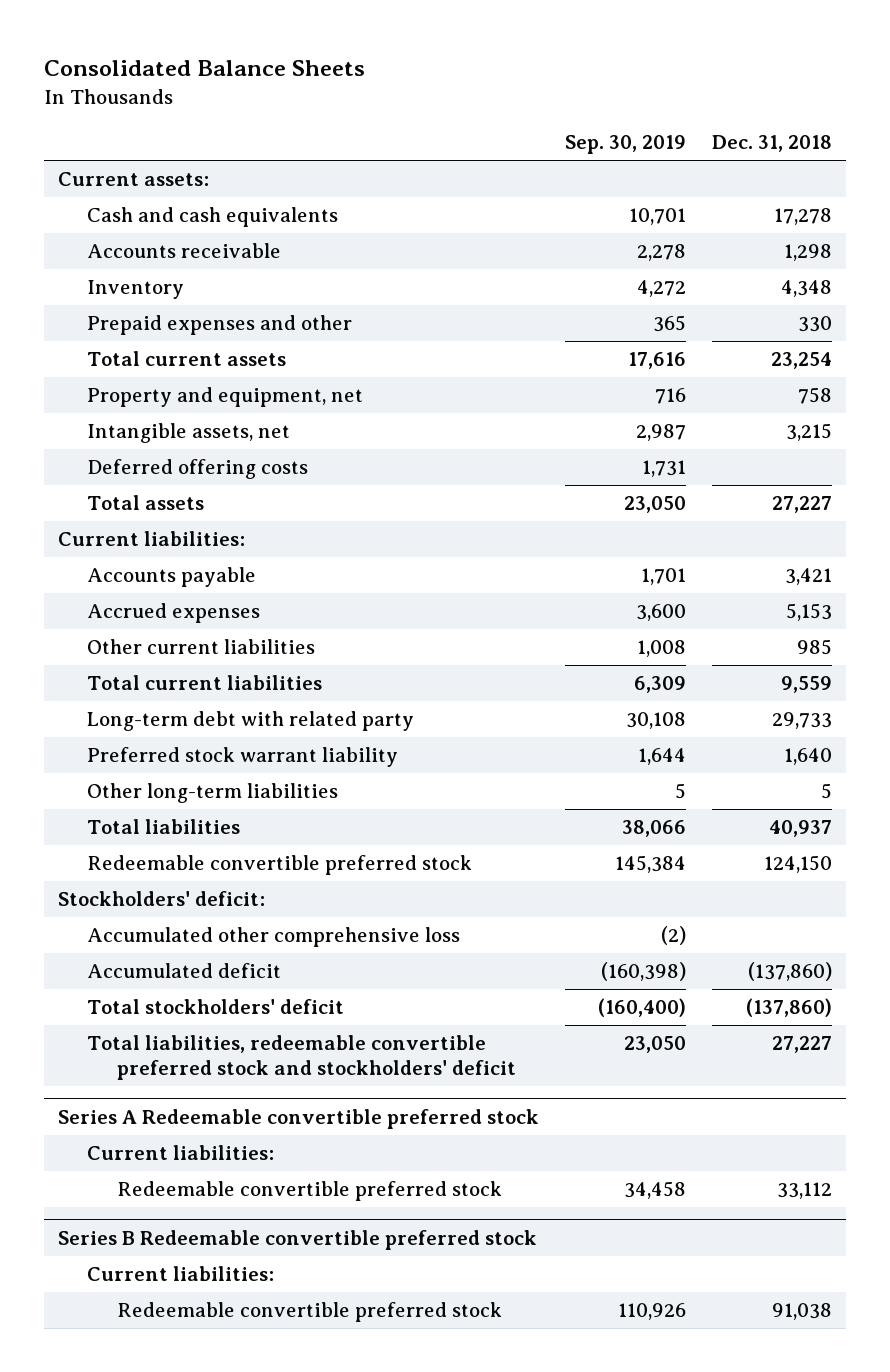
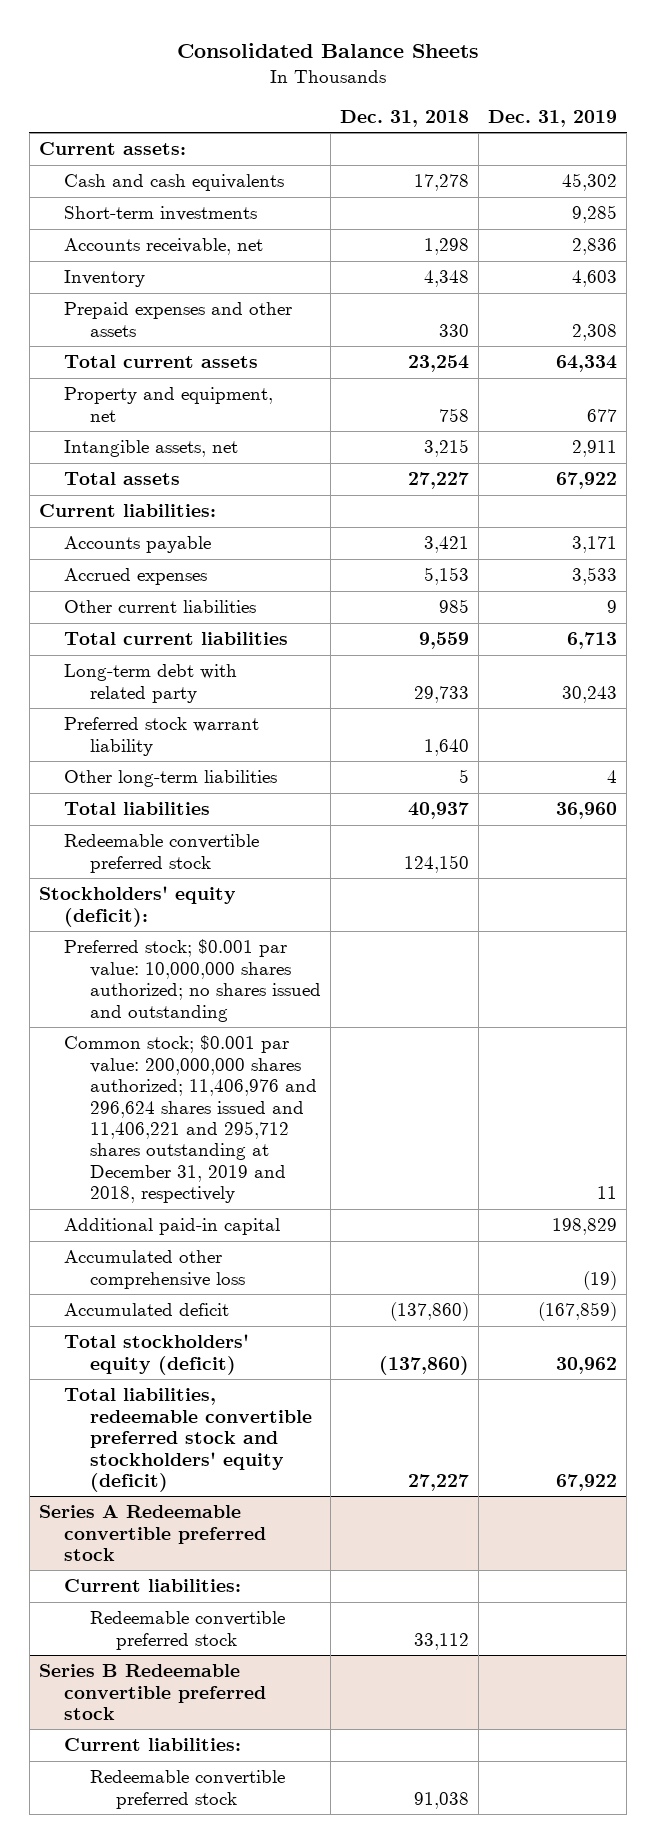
- | Sep. 30, 2019 | Dec. 31, 2018
+ | Dec. 31, 2018 | Dec. 31, 2019
- Accounts receivable | 2,278 | 1,298
+ Short-term investments | | 9,285
+ Accounts receivable, net | 1,298 | 2,836
- Prepaid expenses and other | 365 | 330
+ Prepaid expenses and other assets | 330 | 2,308
- Deferred offering costs | 1,731 |
- Stockholders' deficit:
+ Stockholders' equity (deficit):
+ Preferred stock; $0.001 par value: 10,000,000 shares authorized; no shares issued and outstanding
+ Common stock; $0.001 par value: 200,000,000 shares authorized; 11,406,976 and 296,624 shares issued and 11,406,221 and 295,712 shares outstanding at December 31, 2019 and 2018, respectively | | 11
+ Additional paid-in capital | | 198,829
- Total stockholders' deficit | (160,400) | (137,860)
- Total liabilities, redeemable convertible preferred stock and stockholders' deficit | 23,050 | 27,227
+ Total stockholders' equity (deficit) | (137,860) | 30,962
+ Total liabilities, redeemable convertible preferred stock and stockholders' equity (deficit) | 27,227 | 67,922

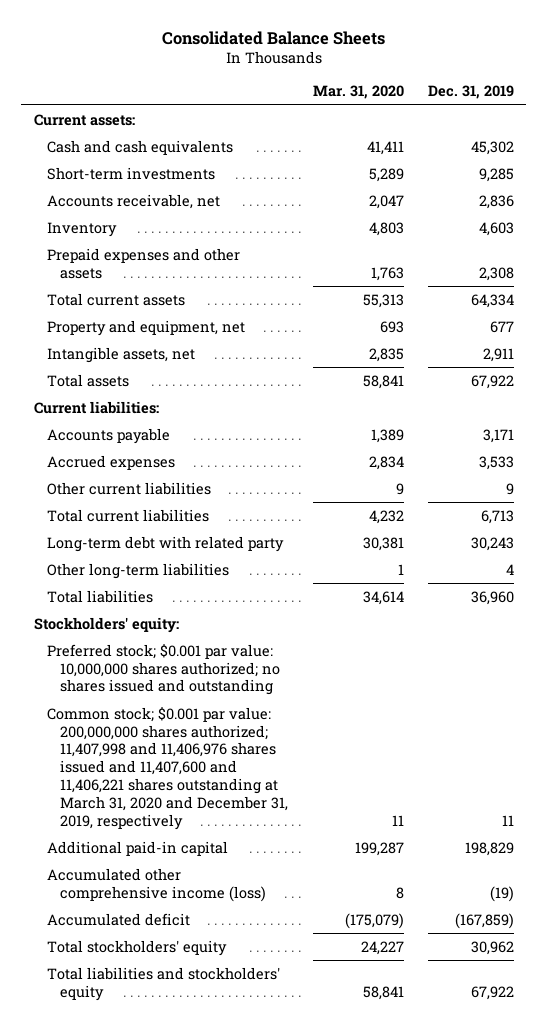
- | Dec. 31, 2018 | Dec. 31, 2019
+ | Mar. 31, 2020 | Dec. 31, 2019
- Preferred stock warrant liability | 1,640 |
- Redeemable convertible preferred stock | 124,150 |
- Stockholders' equity (deficit):
+ Stockholders' equity:
- Common stock; $0.001 par value: 200,000,000 shares authorized; 11,406,976 and 296,624 shares issued and 11,406,221 and 295,712 shares outstanding at December 31, 2019 and 2018, respectively | | 11
+ Common stock; $0.001 par value: 200,000,000 shares authorized; 11,407,998 and 11,406,976 shares issued and 11,407,600 and 11,406,221 shares outstanding at March 31, 2020 and December 31, 2019, respectively | 11 | 11
- Accumulated other comprehensive loss | | (19)
+ Accumulated other comprehensive income (loss) | 8 | (19)
- Total stockholders' equity (deficit) | (137,860) | 30,962
- Total liabilities, redeemable convertible preferred stock and stockholders' equity (deficit) | 27,227 | 67,922
- Series A Redeemable convertible preferred stock
- Current liabilities:
- Redeemable convertible preferred stock | 33,112 |
- Series B Redeemable convertible preferred stock
- Current liabilities:
- Redeemable convertible preferred stock | 91,038 |
+ Total stockholders' equity | 24,227 | 30,962
+ Total liabilities and stockholders' equity | 58,841 | 67,922

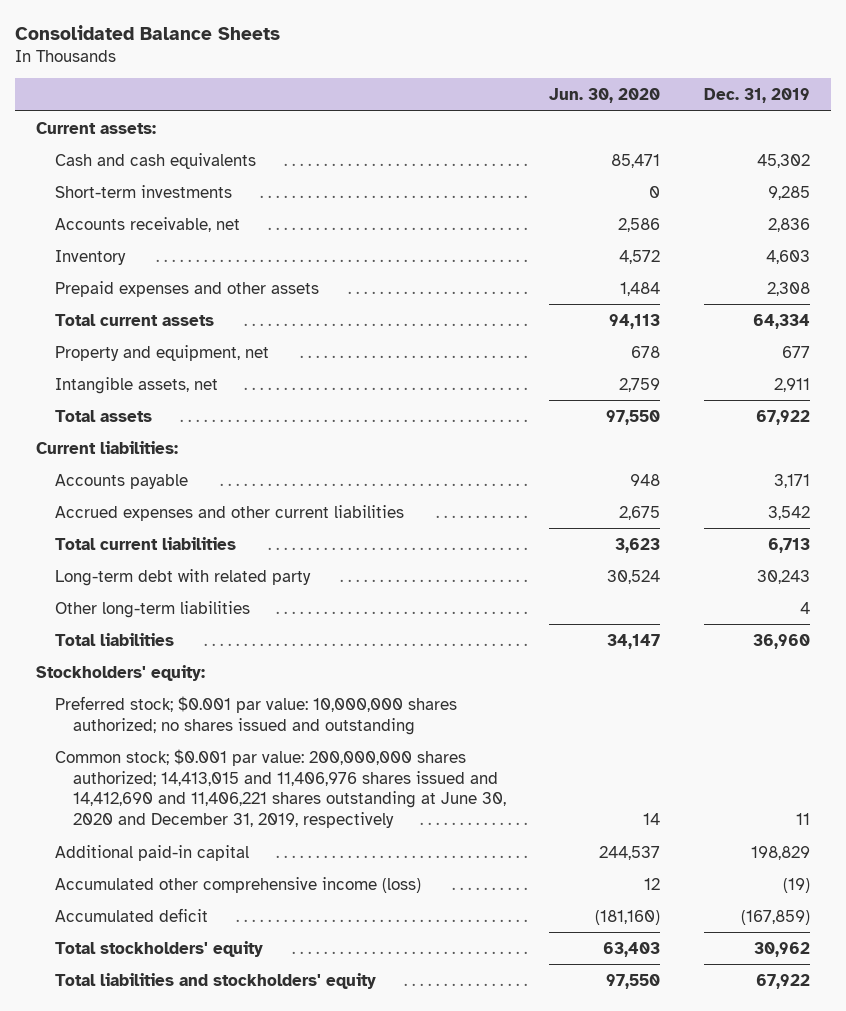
- | Mar. 31, 2020 | Dec. 31, 2019
+ | Jun. 30, 2020 | Dec. 31, 2019
- Accrued expenses | 2,834 | 3,533
- Other current liabilities | 9 | 9
+ Accrued expenses and other current liabilities | 2,675 | 3,542
- Common stock; $0.001 par value: 200,000,000 shares authorized; 11,407,998 and 11,406,976 shares issued and 11,407,600 and 11,406,221 shares outstanding at March 31, 2020 and December 31, 2019, respectively | 11 | 11
+ Common stock; $0.001 par value: 200,000,000 shares authorized; 14,413,015 and 11,406,976 shares issued and 14,412,690 and 11,406,221 shares outstanding at June 30, 2020 and December 31, 2019, respectively | 14 | 11

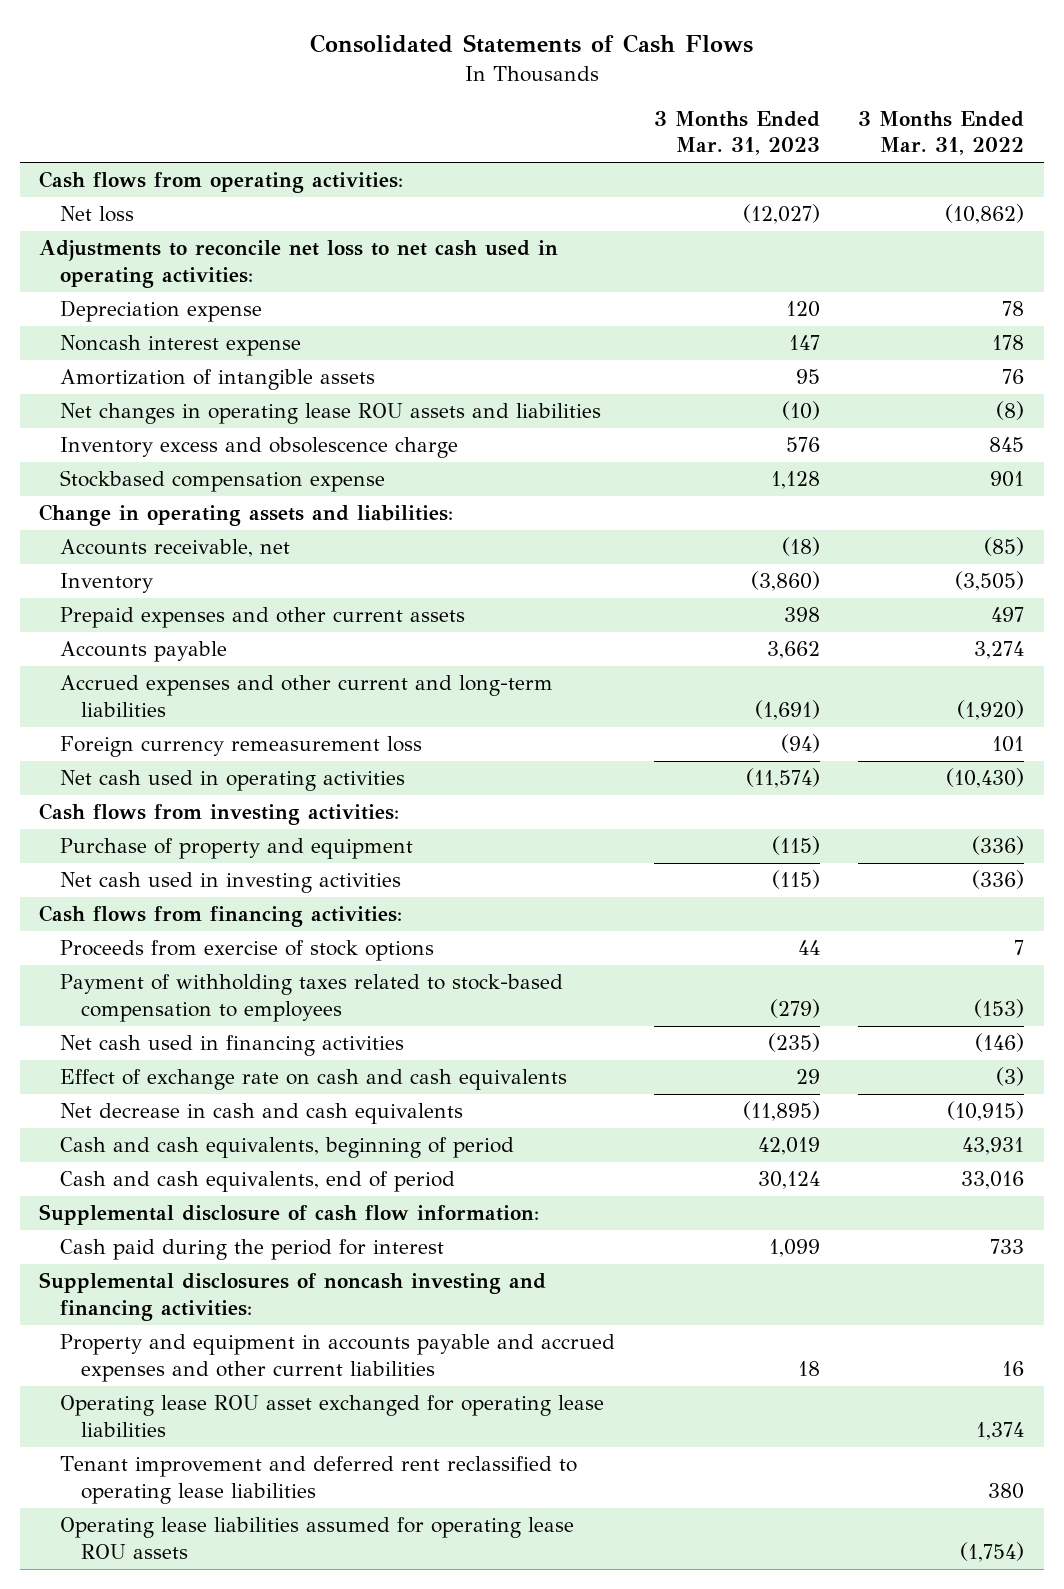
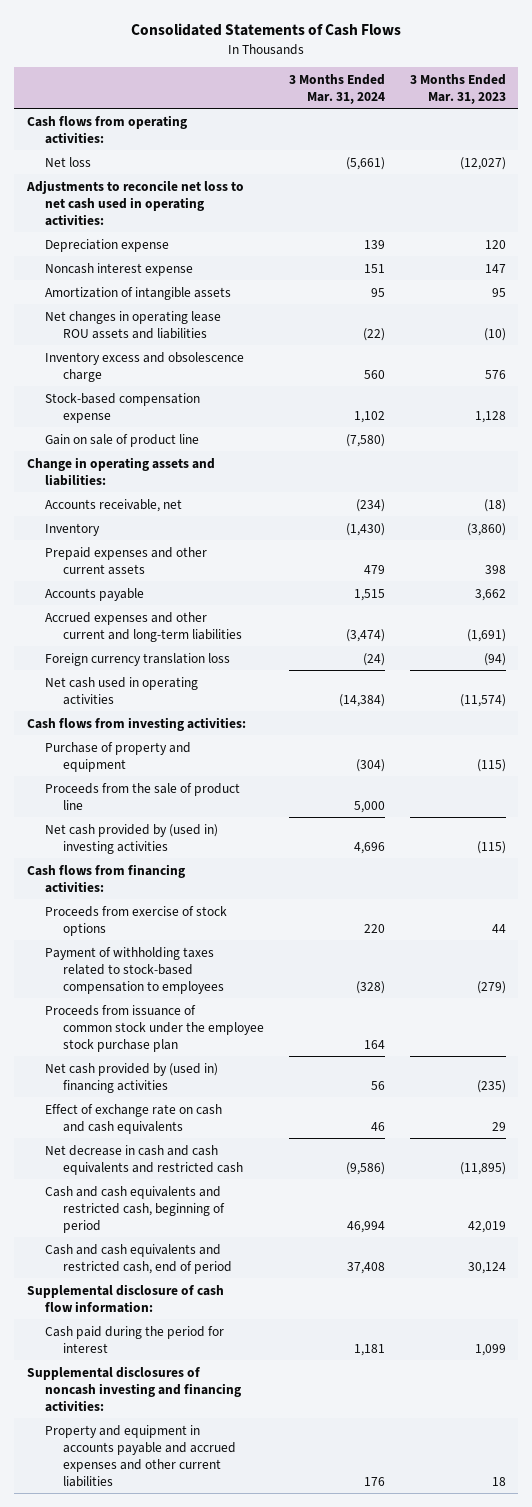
- | 3 Months Ended Mar. 31, 2023 | 3 Months Ended Mar. 31, 2022
+ | 3 Months Ended Mar. 31, 2024 | 3 Months Ended Mar. 31, 2023
- Stockbased compensation expense | 1,128 | 901
+ Stock-based compensation expense | 1,102 | 1,128
+ Gain on sale of product line | (7,580) |
- Foreign currency remeasurement loss | (94) | 101
+ Foreign currency translation loss | (24) | (94)
- Net cash used in investing activities | (115) | (336)
+ Proceeds from the sale of product line | 5,000 |
+ Net cash provided by (used in) investing activities | 4,696 | (115)
- Net cash used in financing activities | (235) | (146)
+ Proceeds from issuance of common stock under the employee stock purchase plan | 164 |
+ Net cash provided by (used in) financing activities | 56 | (235)
- Net decrease in cash and cash equivalents | (11,895) | (10,915)
- Cash and cash equivalents, beginning of period | 42,019 | 43,931
- Cash and cash equivalents, end of period | 30,124 | 33,016
+ Net decrease in cash and cash equivalents and restricted cash | (9,586) | (11,895)
+ Cash and cash equivalents and restricted cash, beginning of period | 46,994 | 42,019
+ Cash and cash equivalents and restricted cash, end of period | 37,408 | 30,124
- Operating lease ROU asset exchanged for operating lease liabilities | | 1,374
- Tenant improvement and deferred rent reclassified to operating lease liabilities | | 380
- Operating lease liabilities assumed for operating lease ROU assets | | (1,754)

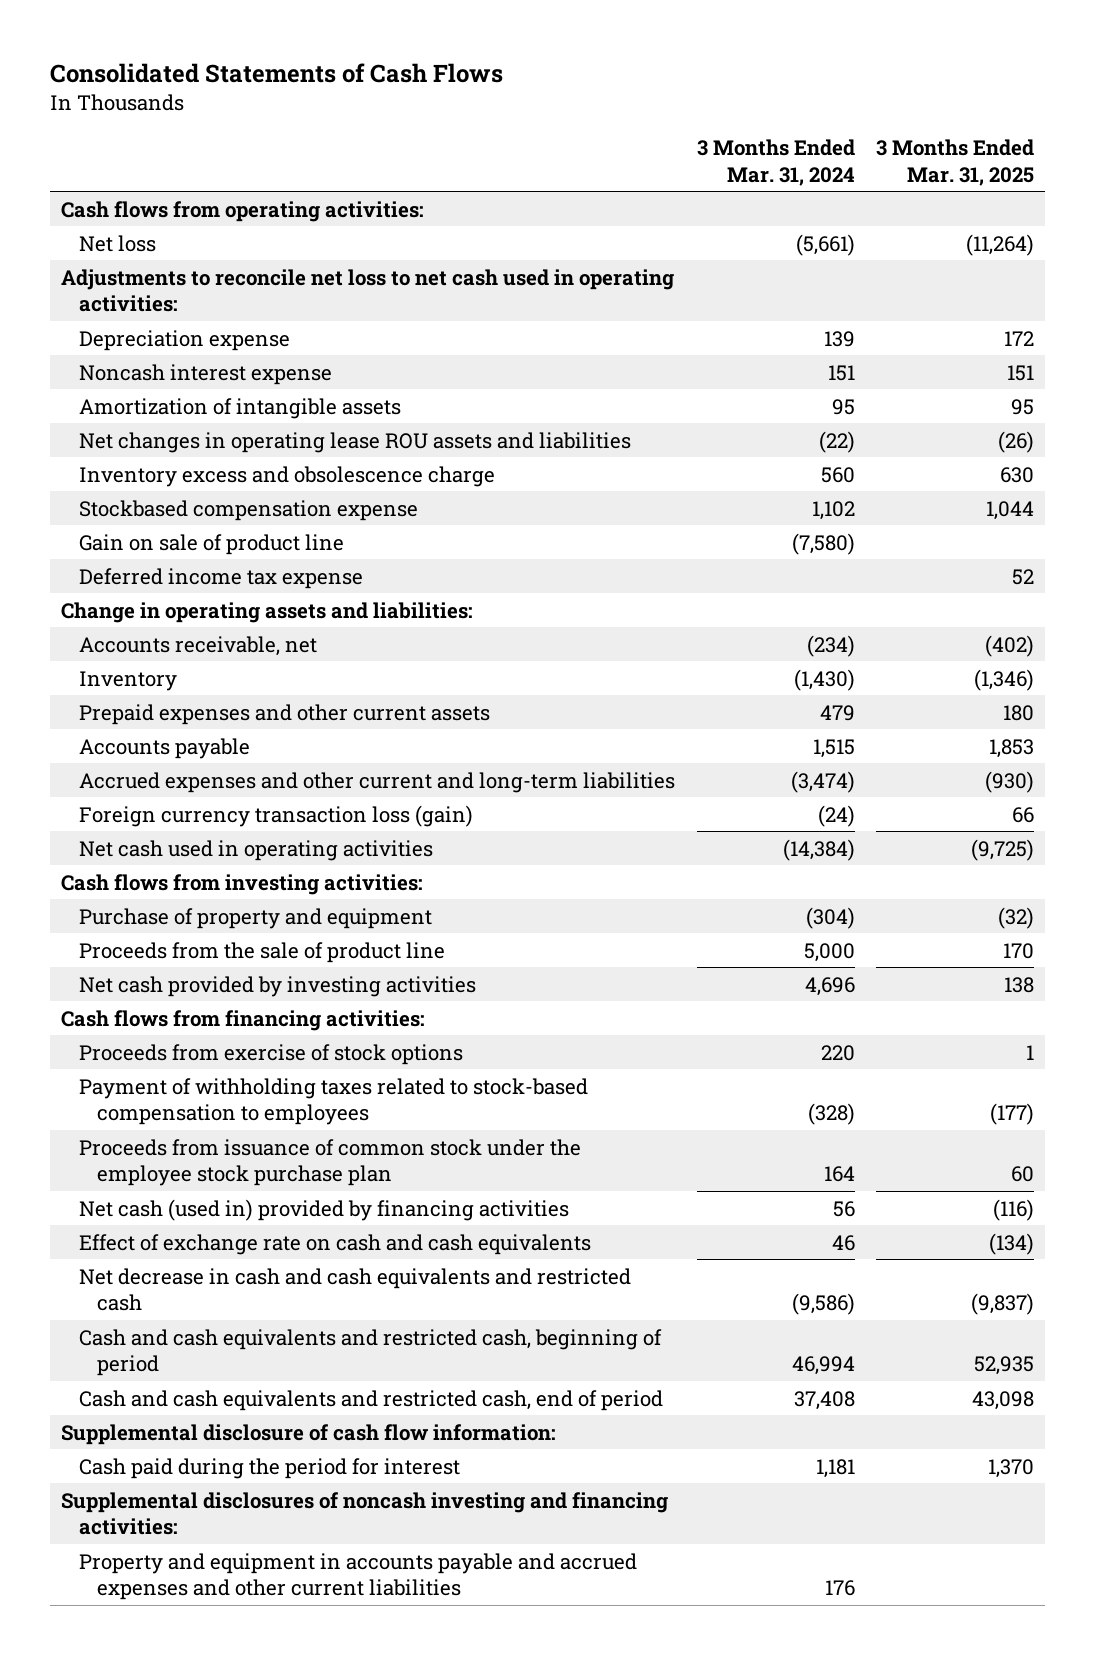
- | 3 Months Ended Mar. 31, 2024 | 3 Months Ended Mar. 31, 2023
+ | 3 Months Ended Mar. 31, 2024 | 3 Months Ended Mar. 31, 2025
- Stock-based compensation expense | 1,102 | 1,128
+ Stockbased compensation expense | 1,102 | 1,044
+ Deferred income tax expense | | 52
- Foreign currency translation loss | (24) | (94)
+ Foreign currency transaction loss (gain) | (24) | 66
- Net cash provided by (used in) investing activities | 4,696 | (115)
+ Net cash provided by investing activities | 4,696 | 138
- Net cash provided by (used in) financing activities | 56 | (235)
+ Net cash (used in) provided by financing activities | 56 | (116)

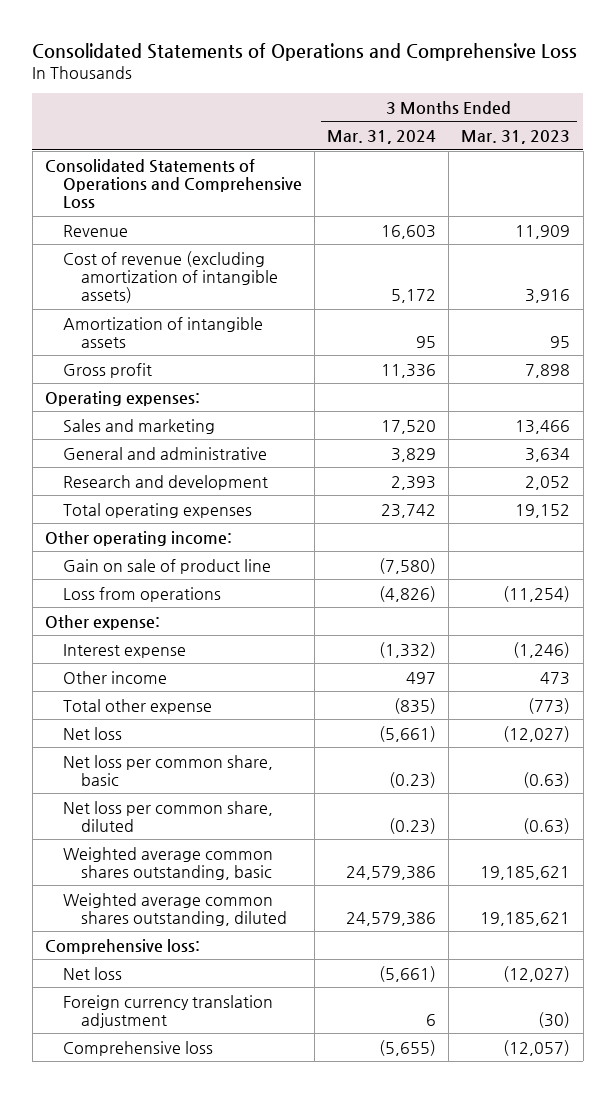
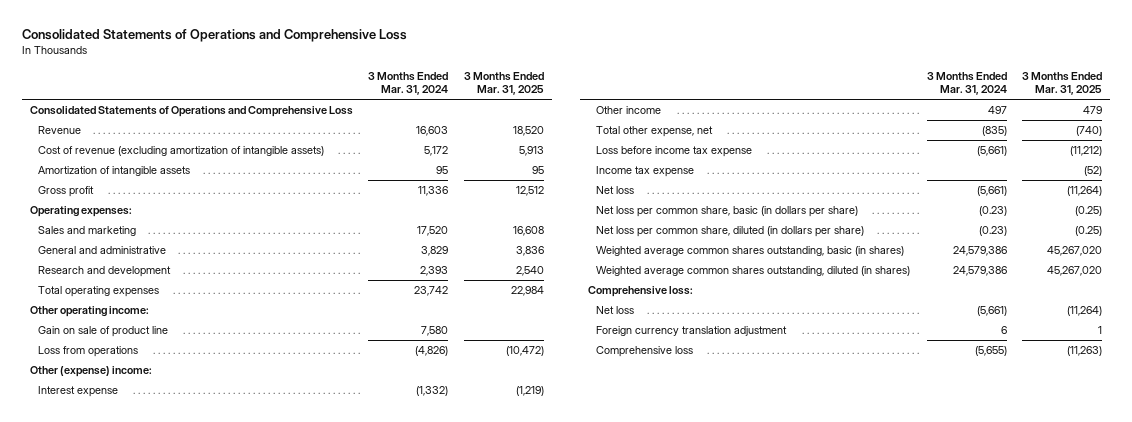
- | 3 Months Ended Mar. 31, 2024 | 3 Months Ended Mar. 31, 2023
+ | 3 Months Ended Mar. 31, 2024 | 3 Months Ended Mar. 31, 2025
- Gain on sale of product line | (7,580) |
+ Gain on sale of product line | 7,580 |
- Other expense:
+ Other (expense) income:
- Total other expense | (835) | (773)
+ Total other expense, net | (835) | (740)
+ Loss before income tax expense | (5,661) | (11,212)
+ Income tax expense | | (52)
- Net loss per common share, basic | (0.23) | (0.63)
- Net loss per common share, diluted | (0.23) | (0.63)
- Weighted average common shares outstanding, basic | 24,579,386 | 19,185,621
- Weighted average common shares outstanding, diluted | 24,579,386 | 19,185,621
+ Net loss per common share, basic (in dollars per share) | (0.23) | (0.25)
+ Net loss per common share, diluted (in dollars per share) | (0.23) | (0.25)
+ Weighted average common shares outstanding, basic (in shares) | 24,579,386 | 45,267,020
+ Weighted average common shares outstanding, diluted (in shares) | 24,579,386 | 45,267,020

